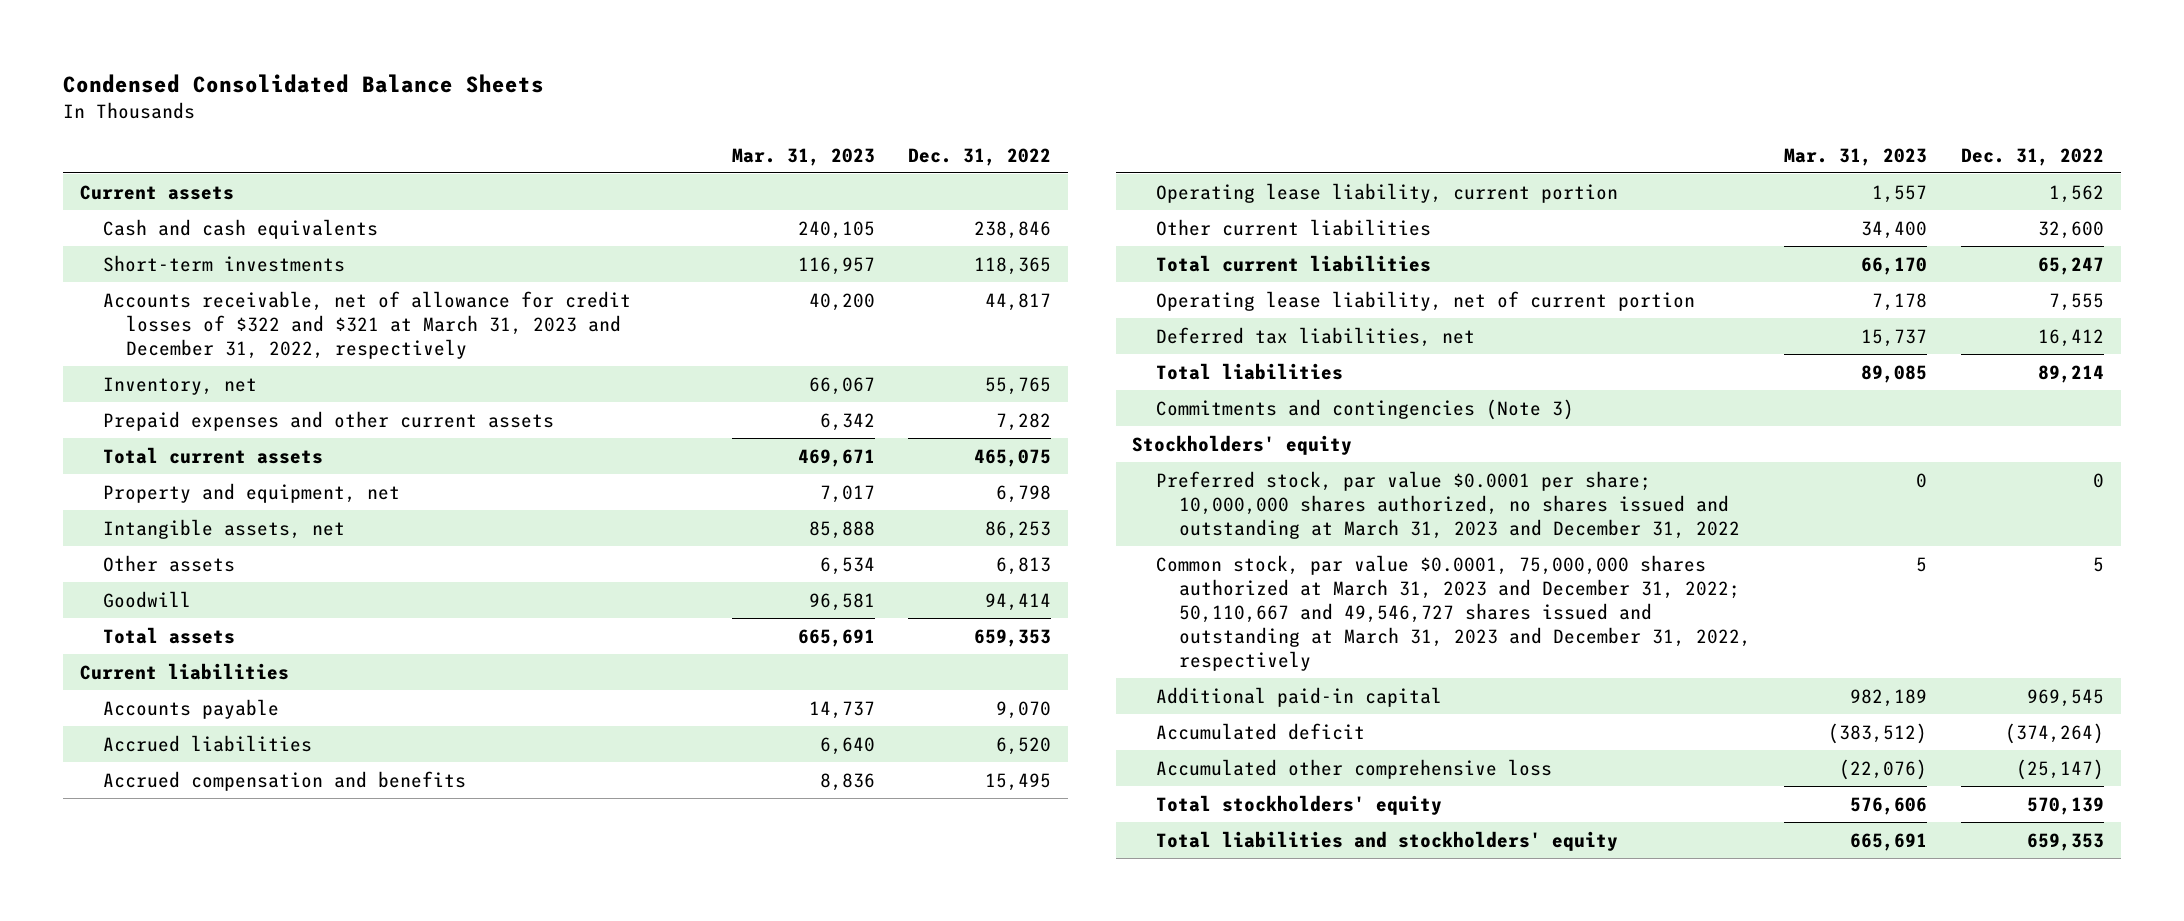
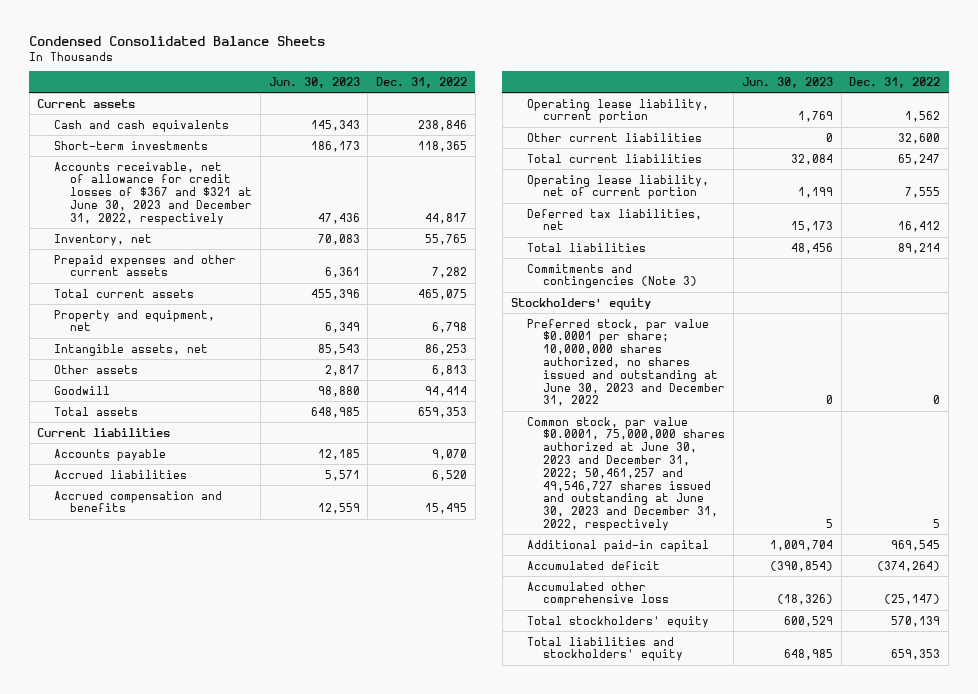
- | Mar. 31, 2023 | Dec. 31, 2022
+ | Jun. 30, 2023 | Dec. 31, 2022
- Accounts receivable, net of allowance for credit losses of $322 and $321 at March 31, 2023 and December 31, 2022, respectively | 40,200 | 44,817
+ Accounts receivable, net of allowance for credit losses of $367 and $321 at June 30, 2023 and December 31, 2022, respectively | 47,436 | 44,817
- Preferred stock, par value $0.0001 per share; 10,000,000 shares authorized, no shares issued and outstanding at March 31, 2023 and December 31, 2022 | 0 | 0
- Common stock, par value $0.0001, 75,000,000 shares authorized at March 31, 2023 and December 31, 2022; 50,110,667 and 49,546,727 shares issued and outstanding at March 31, 2023 and December 31, 2022, respectively | 5 | 5
+ Preferred stock, par value $0.0001 per share; 10,000,000 shares authorized, no shares issued and outstanding at June 30, 2023 and December 31, 2022 | 0 | 0
+ Common stock, par value $0.0001, 75,000,000 shares authorized at June 30, 2023 and December 31, 2022; 50,461,257 and 49,546,727 shares issued and outstanding at June 30, 2023 and December 31, 2022, respectively | 5 | 5

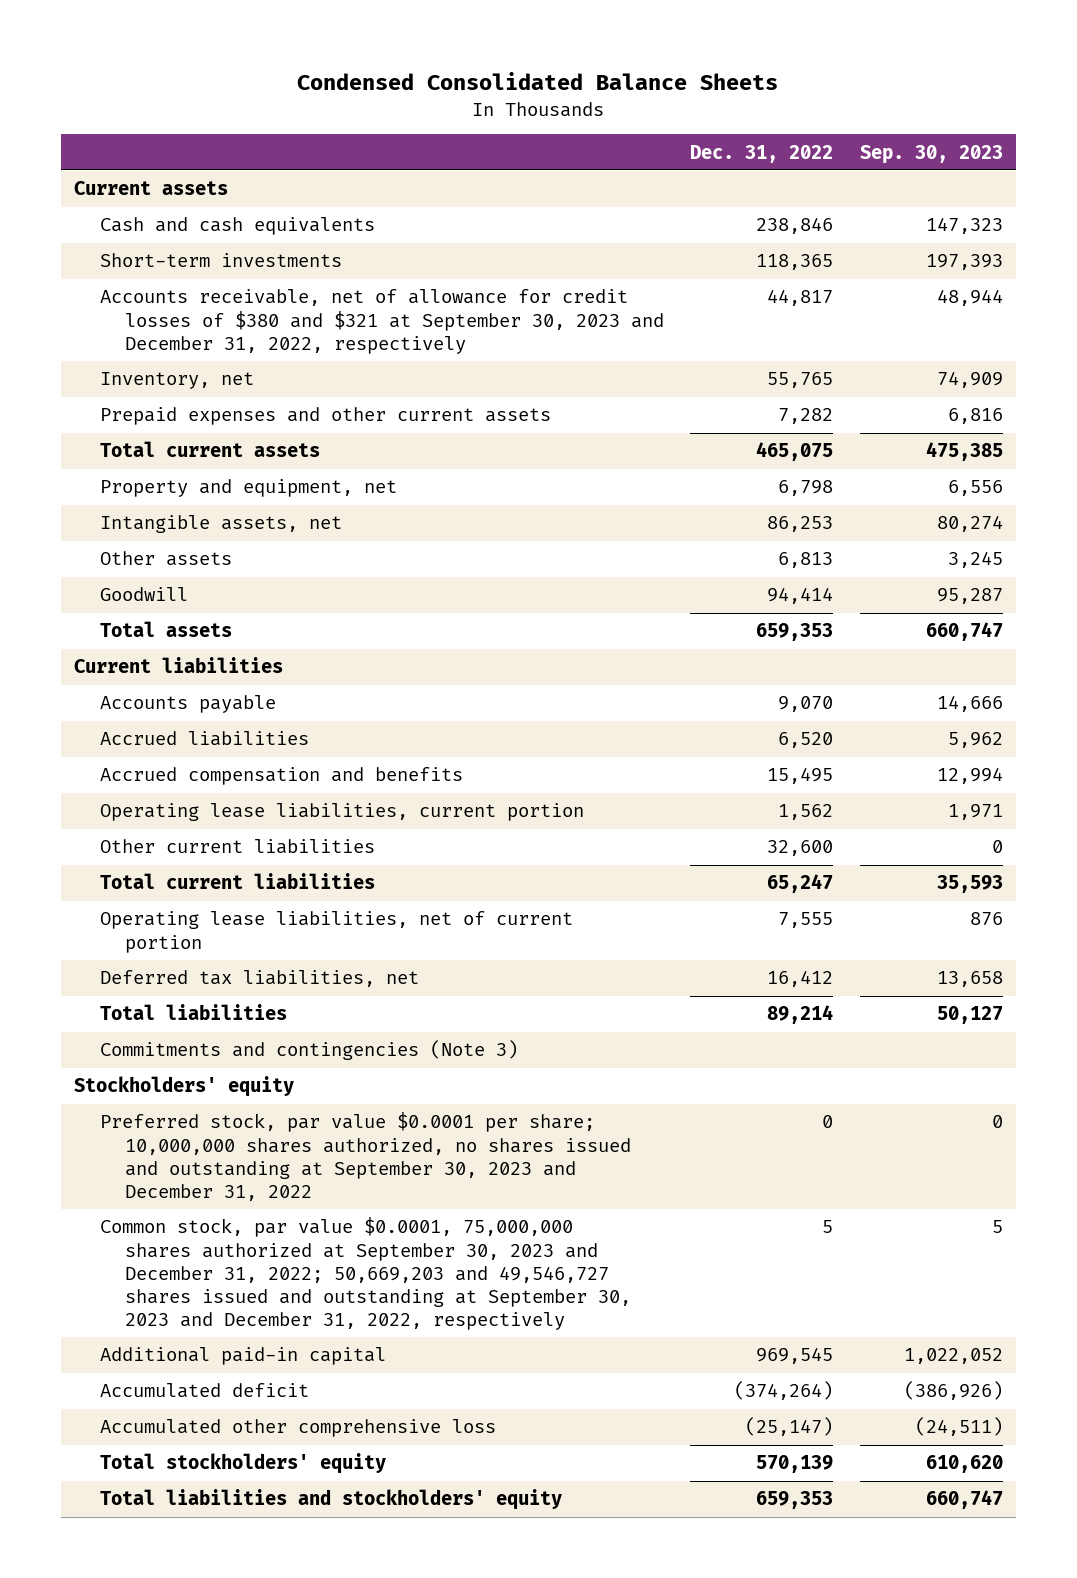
- | Jun. 30, 2023 | Dec. 31, 2022
+ | Dec. 31, 2022 | Sep. 30, 2023
- Accounts receivable, net of allowance for credit losses of $367 and $321 at June 30, 2023 and December 31, 2022, respectively | 47,436 | 44,817
+ Accounts receivable, net of allowance for credit losses of $380 and $321 at September 30, 2023 and December 31, 2022, respectively | 44,817 | 48,944
- Operating lease liability, current portion | 1,769 | 1,562
+ Operating lease liabilities, current portion | 1,562 | 1,971
- Operating lease liability, net of current portion | 1,199 | 7,555
+ Operating lease liabilities, net of current portion | 7,555 | 876
- Preferred stock, par value $0.0001 per share; 10,000,000 shares authorized, no shares issued and outstanding at June 30, 2023 and December 31, 2022 | 0 | 0
- Common stock, par value $0.0001, 75,000,000 shares authorized at June 30, 2023 and December 31, 2022; 50,461,257 and 49,546,727 shares issued and outstanding at June 30, 2023 and December 31, 2022, respectively | 5 | 5
+ Preferred stock, par value $0.0001 per share; 10,000,000 shares authorized, no shares issued and outstanding at September 30, 2023 and December 31, 2022 | 0 | 0
+ Common stock, par value $0.0001, 75,000,000 shares authorized at September 30, 2023 and December 31, 2022; 50,669,203 and 49,546,727 shares issued and outstanding at September 30, 2023 and December 31, 2022, respectively | 5 | 5

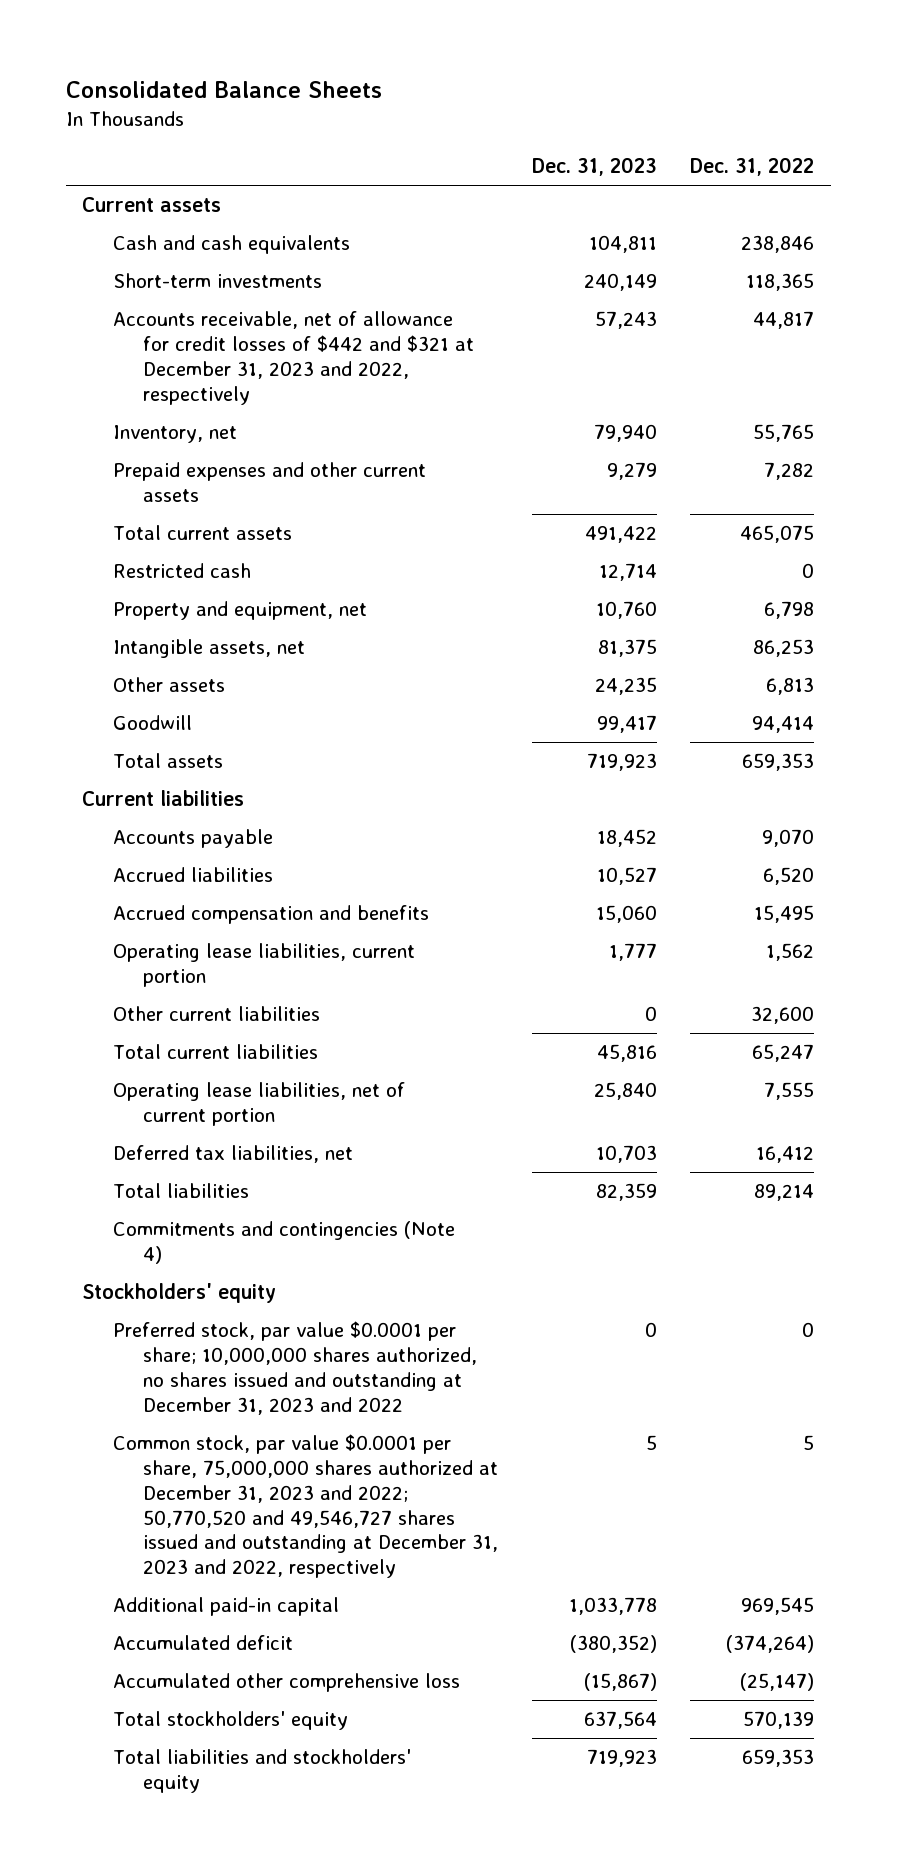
- Condensed Consolidated Balance Sheets
+ Consolidated Balance Sheets
- | Dec. 31, 2022 | Sep. 30, 2023
+ | Dec. 31, 2023 | Dec. 31, 2022
- Accounts receivable, net of allowance for credit losses of $380 and $321 at September 30, 2023 and December 31, 2022, respectively | 44,817 | 48,944
+ Accounts receivable, net of allowance for credit losses of $442 and $321 at December 31, 2023 and 2022, respectively | 57,243 | 44,817
+ Restricted cash | 12,714 | 0
- Commitments and contingencies (Note 3)
+ Commitments and contingencies (Note 4)
- Preferred stock, par value $0.0001 per share; 10,000,000 shares authorized, no shares issued and outstanding at September 30, 2023 and December 31, 2022 | 0 | 0
- Common stock, par value $0.0001, 75,000,000 shares authorized at September 30, 2023 and December 31, 2022; 50,669,203 and 49,546,727 shares issued and outstanding at September 30, 2023 and December 31, 2022, respectively | 5 | 5
+ Preferred stock, par value $0.0001 per share; 10,000,000 shares authorized, no shares issued and outstanding at December 31, 2023 and 2022 | 0 | 0
+ Common stock, par value $0.0001 per share, 75,000,000 shares authorized at December 31, 2023 and 2022; 50,770,520 and 49,546,727 shares issued and outstanding at December 31, 2023 and 2022, respectively | 5 | 5

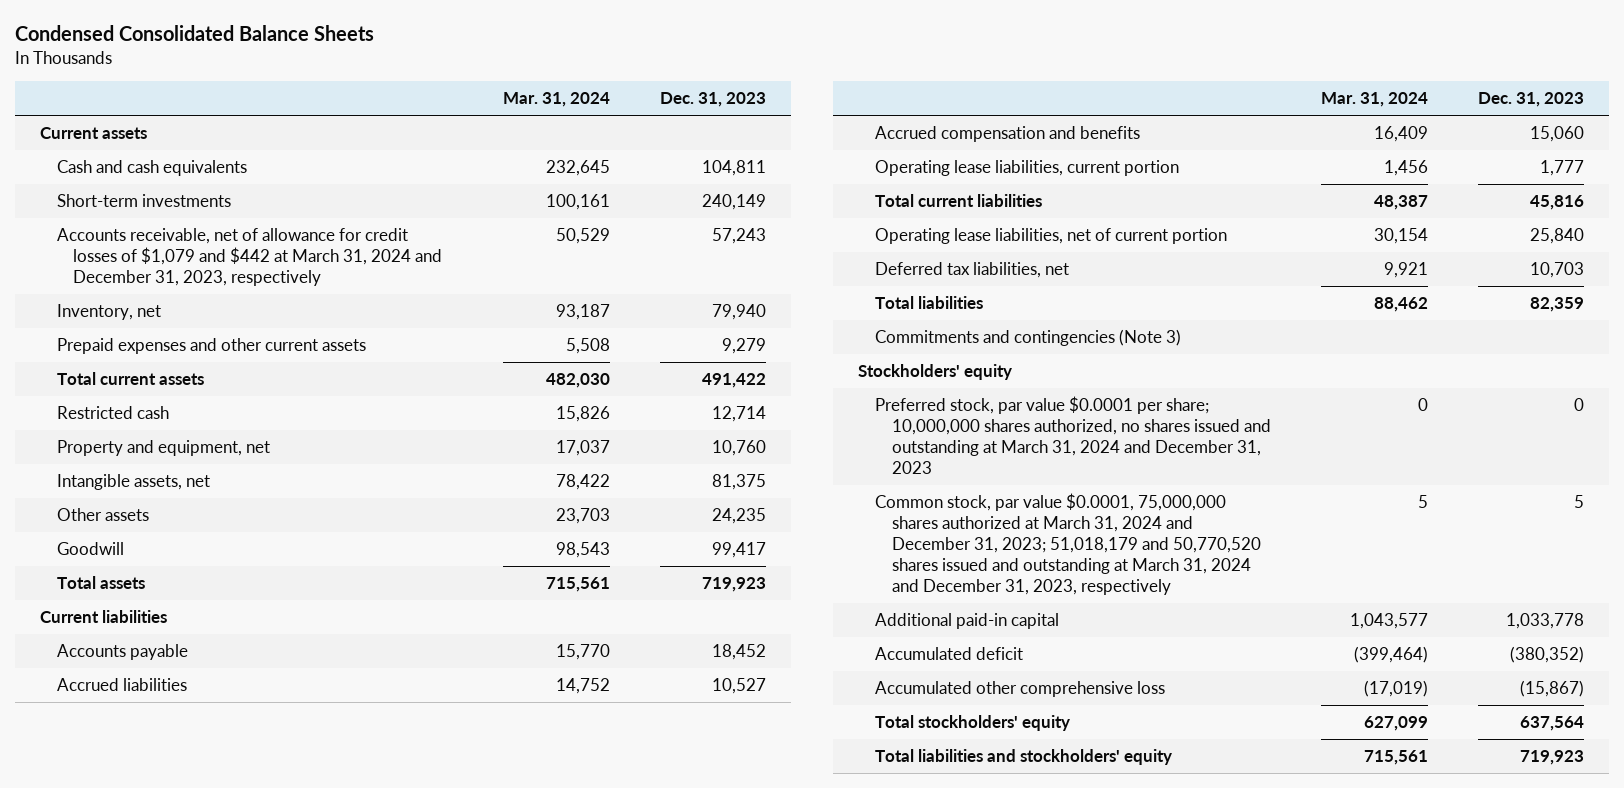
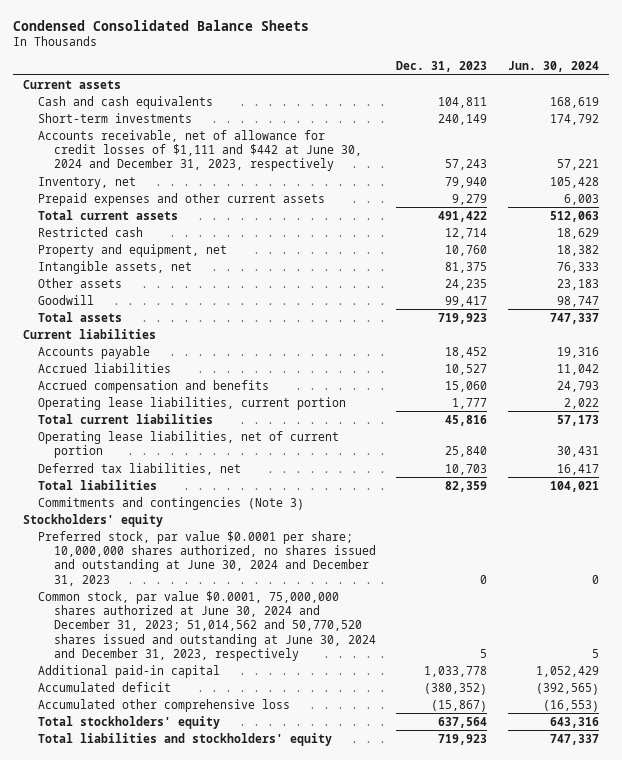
- | Mar. 31, 2024 | Dec. 31, 2023
+ | Dec. 31, 2023 | Jun. 30, 2024
- Accounts receivable, net of allowance for credit losses of $1,079 and $442 at March 31, 2024 and December 31, 2023, respectively | 50,529 | 57,243
+ Accounts receivable, net of allowance for credit losses of $1,111 and $442 at June 30, 2024 and December 31, 2023, respectively | 57,243 | 57,221
- Preferred stock, par value $0.0001 per share; 10,000,000 shares authorized, no shares issued and outstanding at March 31, 2024 and December 31, 2023 | 0 | 0
- Common stock, par value $0.0001, 75,000,000 shares authorized at March 31, 2024 and December 31, 2023; 51,018,179 and 50,770,520 shares issued and outstanding at March 31, 2024 and December 31, 2023, respectively | 5 | 5
+ Preferred stock, par value $0.0001 per share; 10,000,000 shares authorized, no shares issued and outstanding at June 30, 2024 and December 31, 2023 | 0 | 0
+ Common stock, par value $0.0001, 75,000,000 shares authorized at June 30, 2024 and December 31, 2023; 51,014,562 and 50,770,520 shares issued and outstanding at June 30, 2024 and December 31, 2023, respectively | 5 | 5

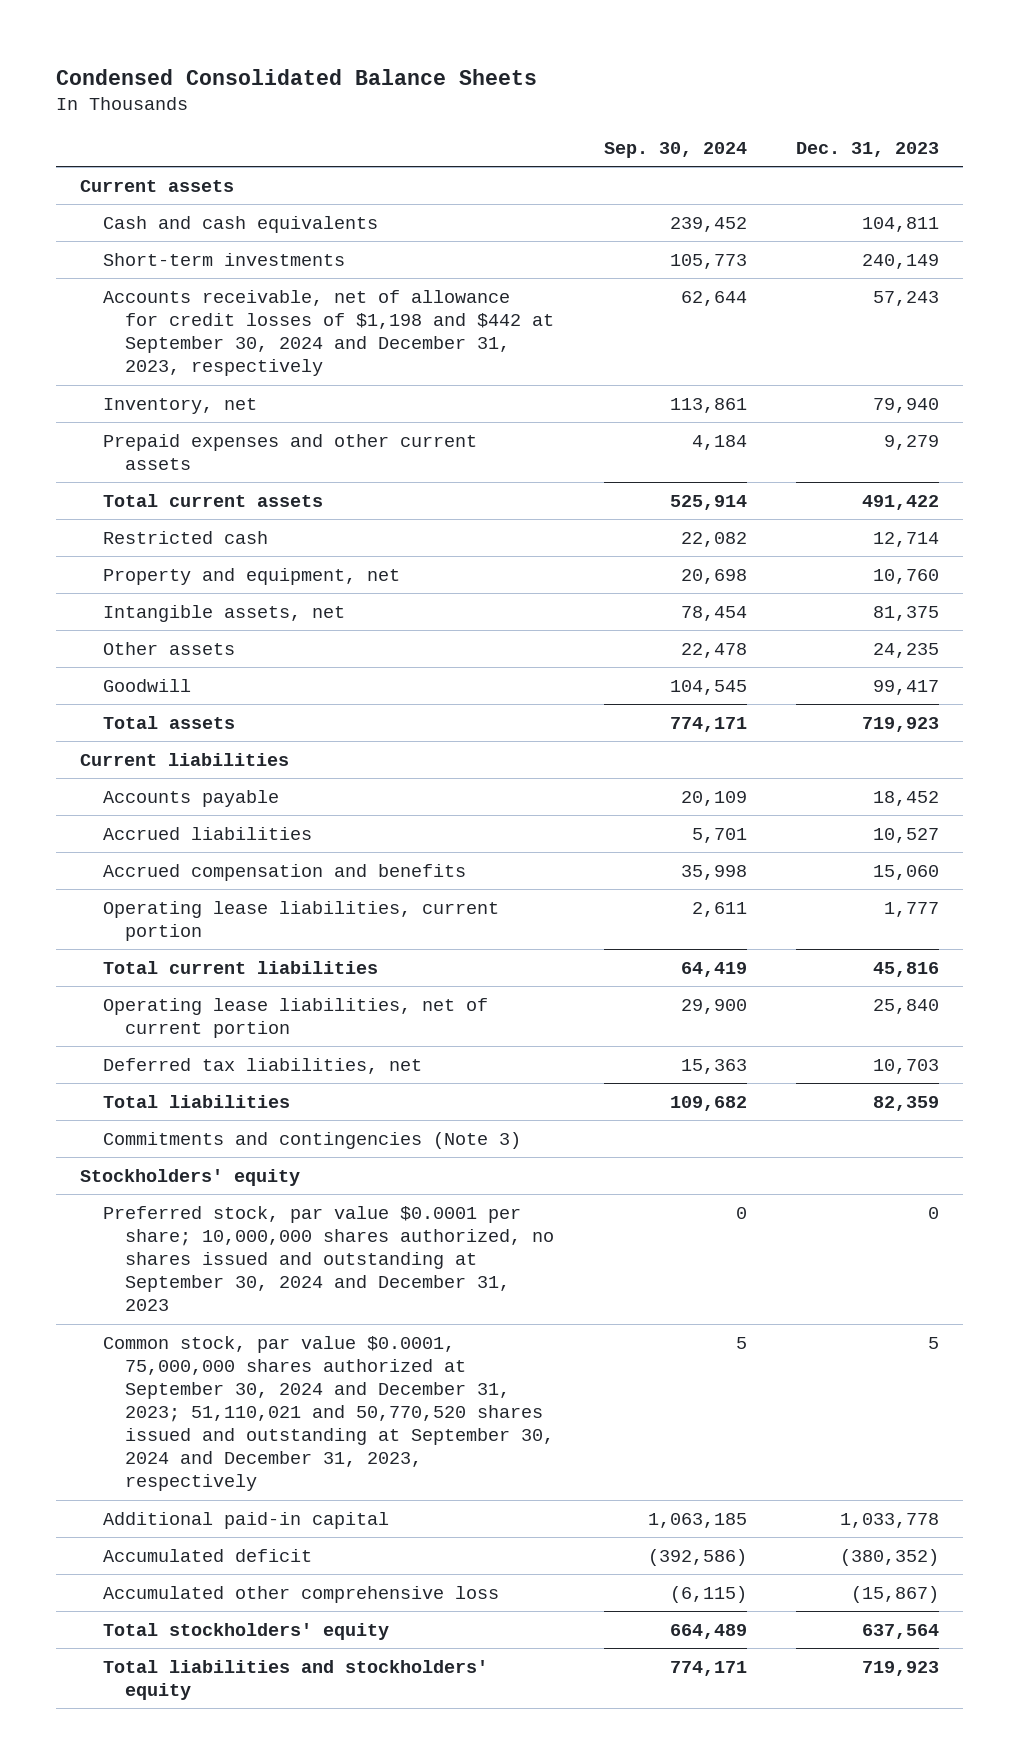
- | Dec. 31, 2023 | Jun. 30, 2024
+ | Sep. 30, 2024 | Dec. 31, 2023
- Accounts receivable, net of allowance for credit losses of $1,111 and $442 at June 30, 2024 and December 31, 2023, respectively | 57,243 | 57,221
+ Accounts receivable, net of allowance for credit losses of $1,198 and $442 at September 30, 2024 and December 31, 2023, respectively | 62,644 | 57,243
- Preferred stock, par value $0.0001 per share; 10,000,000 shares authorized, no shares issued and outstanding at June 30, 2024 and December 31, 2023 | 0 | 0
- Common stock, par value $0.0001, 75,000,000 shares authorized at June 30, 2024 and December 31, 2023; 51,014,562 and 50,770,520 shares issued and outstanding at June 30, 2024 and December 31, 2023, respectively | 5 | 5
+ Preferred stock, par value $0.0001 per share; 10,000,000 shares authorized, no shares issued and outstanding at September 30, 2024 and December 31, 2023 | 0 | 0
+ Common stock, par value $0.0001, 75,000,000 shares authorized at September 30, 2024 and December 31, 2023; 51,110,021 and 50,770,520 shares issued and outstanding at September 30, 2024 and December 31, 2023, respectively | 5 | 5

